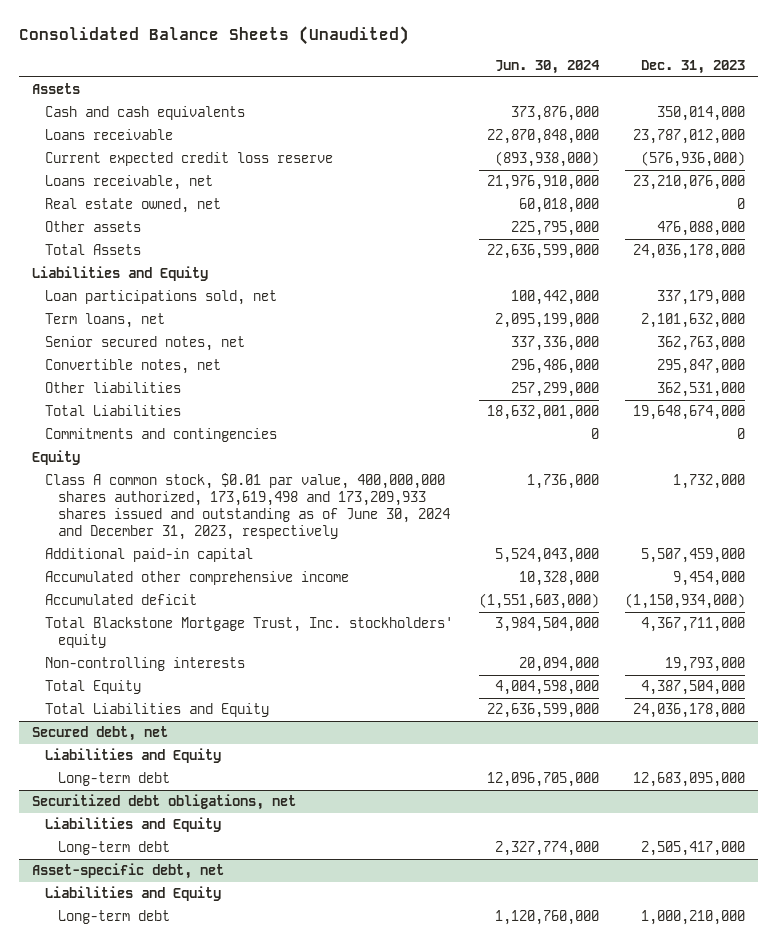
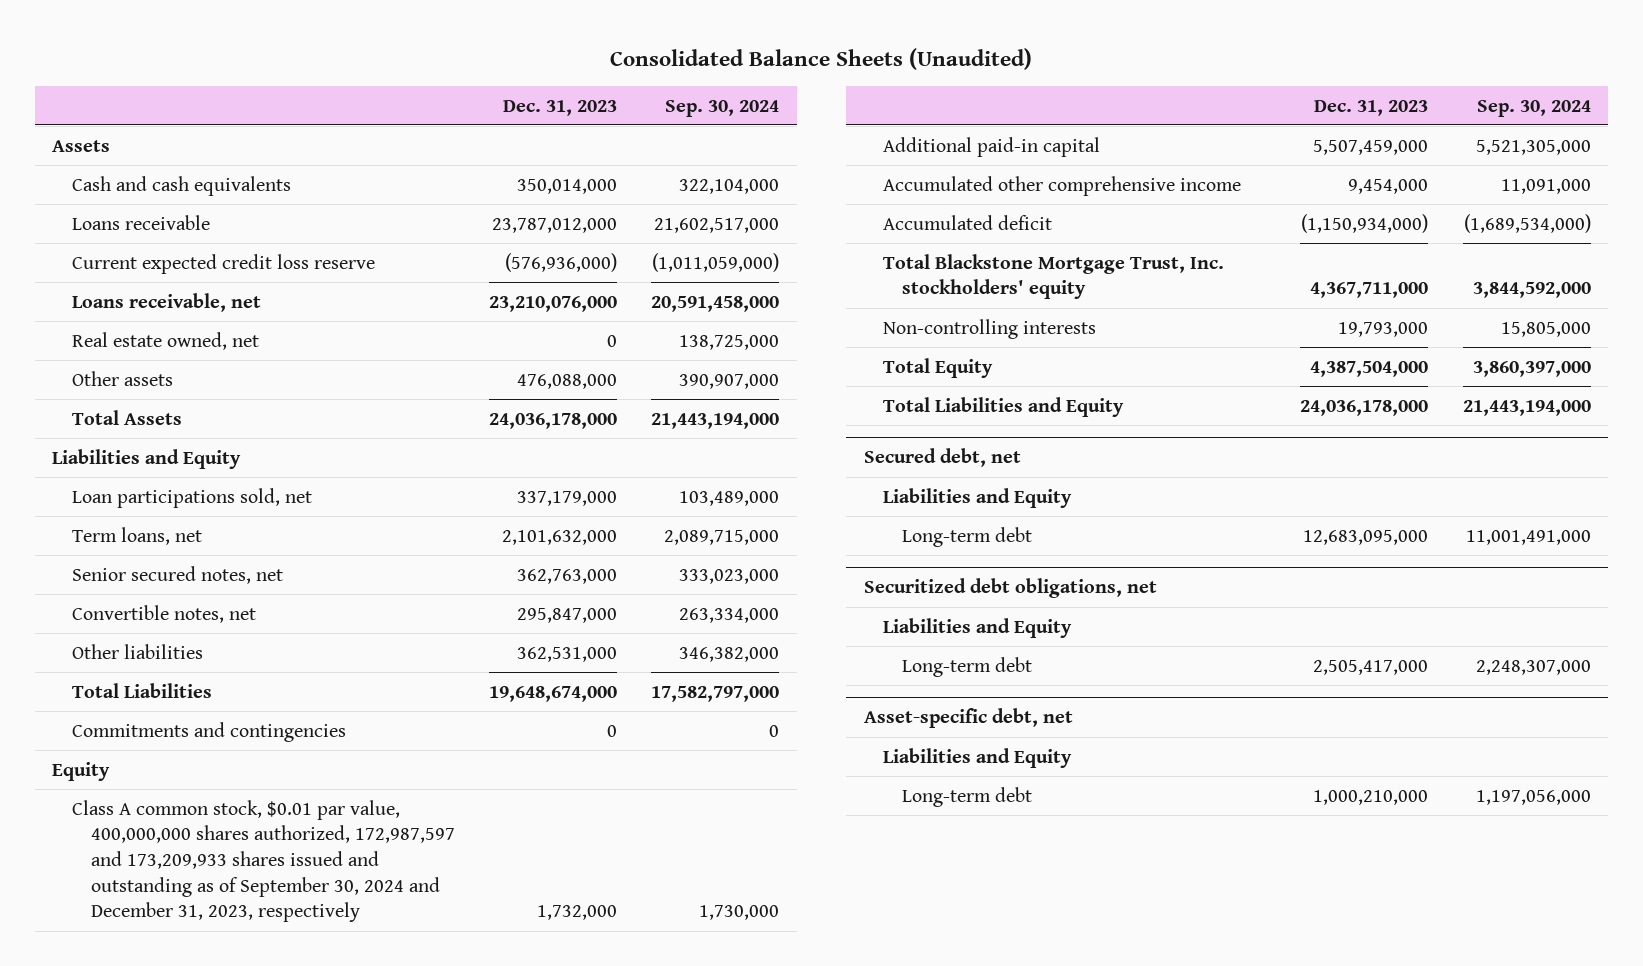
- | Jun. 30, 2024 | Dec. 31, 2023
+ | Dec. 31, 2023 | Sep. 30, 2024
- Class A common stock, $0.01 par value, 400,000,000 shares authorized, 173,619,498 and 173,209,933 shares issued and outstanding as of June 30, 2024 and December 31, 2023, respectively | 1,736,000 | 1,732,000
+ Class A common stock, $0.01 par value, 400,000,000 shares authorized, 172,987,597 and 173,209,933 shares issued and outstanding as of September 30, 2024 and December 31, 2023, respectively | 1,732,000 | 1,730,000

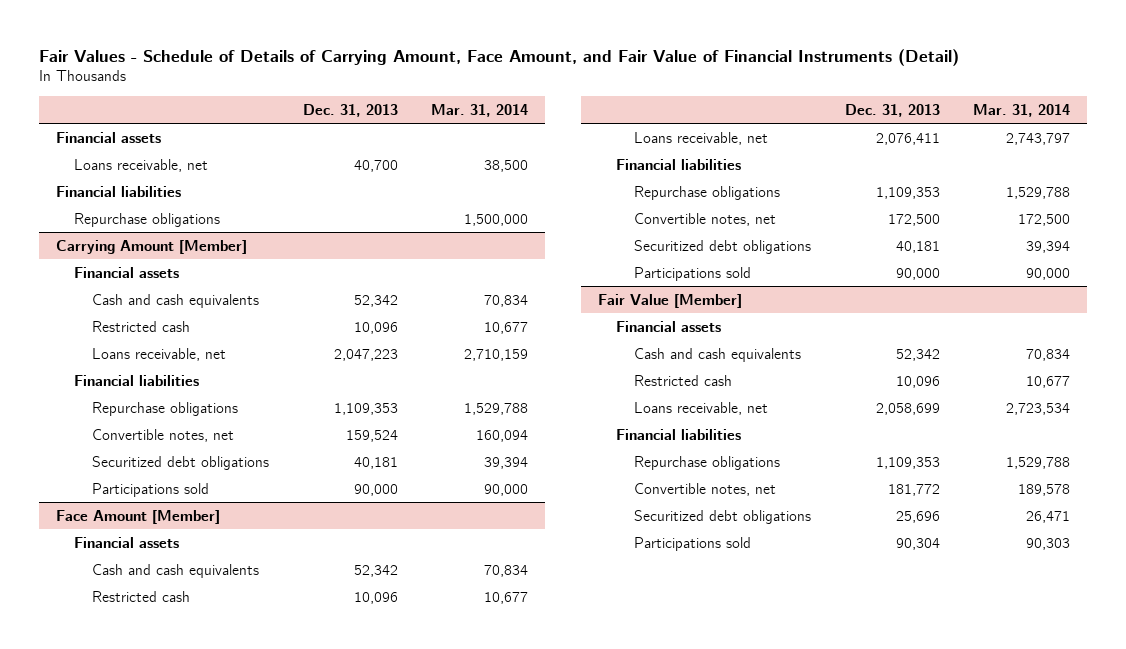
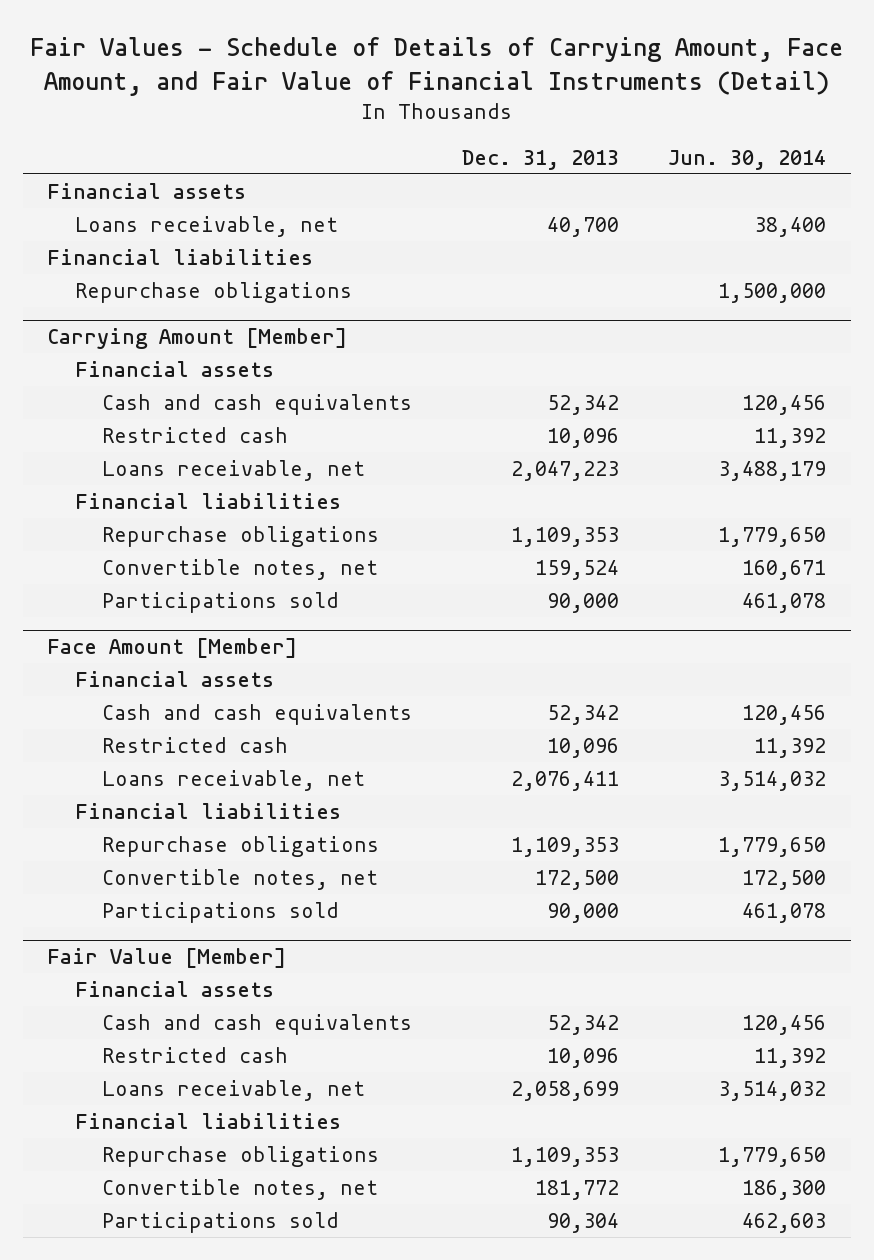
- | Dec. 31, 2013 | Mar. 31, 2014
+ | Dec. 31, 2013 | Jun. 30, 2014
@ Carrying Amount [Member]
- Securitized debt obligations | 40,181 | 39,394
@ Face Amount [Member]
- Securitized debt obligations | 40,181 | 39,394
@ Fair Value [Member]
- Securitized debt obligations | 25,696 | 26,471

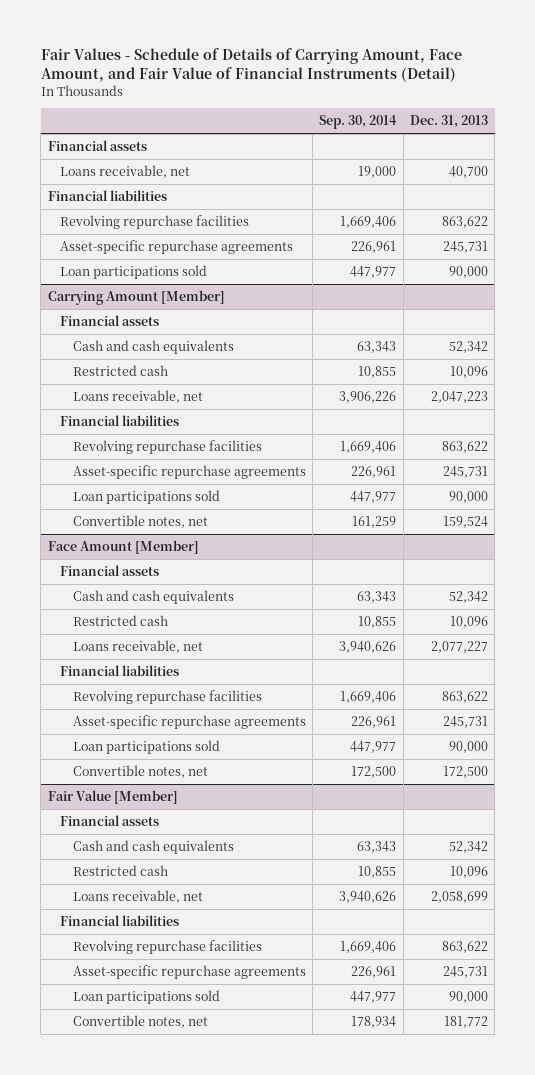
- | Dec. 31, 2013 | Jun. 30, 2014
+ | Sep. 30, 2014 | Dec. 31, 2013
- Repurchase obligations | | 1,500,000
+ Revolving repurchase facilities | 1,669,406 | 863,622
+ Asset-specific repurchase agreements | 226,961 | 245,731
+ Loan participations sold | 447,977 | 90,000
@ Carrying Amount [Member]
- Repurchase obligations | 1,109,353 | 1,779,650
+ Revolving repurchase facilities | 1,669,406 | 863,622
+ Asset-specific repurchase agreements | 226,961 | 245,731
+ Loan participations sold | 447,977 | 90,000
- Participations sold | 90,000 | 461,078
@ Face Amount [Member]
- Loans receivable, net | 2,076,411 | 3,514,032
+ Loans receivable, net | 3,940,626 | 2,077,227
- Repurchase obligations | 1,109,353 | 1,779,650
+ Revolving repurchase facilities | 1,669,406 | 863,622
+ Asset-specific repurchase agreements | 226,961 | 245,731
+ Loan participations sold | 447,977 | 90,000
- Participations sold | 90,000 | 461,078
@ Fair Value [Member]
- Repurchase obligations | 1,109,353 | 1,779,650
+ Revolving repurchase facilities | 1,669,406 | 863,622
+ Asset-specific repurchase agreements | 226,961 | 245,731
+ Loan participations sold | 447,977 | 90,000
- Participations sold | 90,304 | 462,603

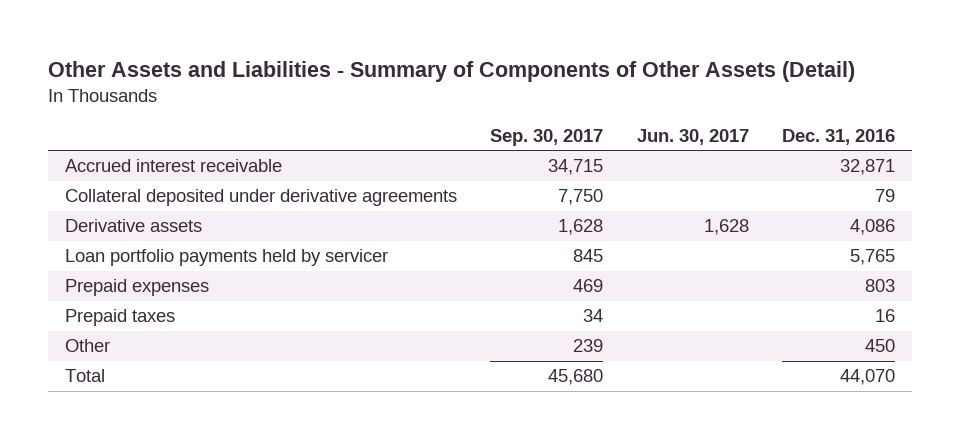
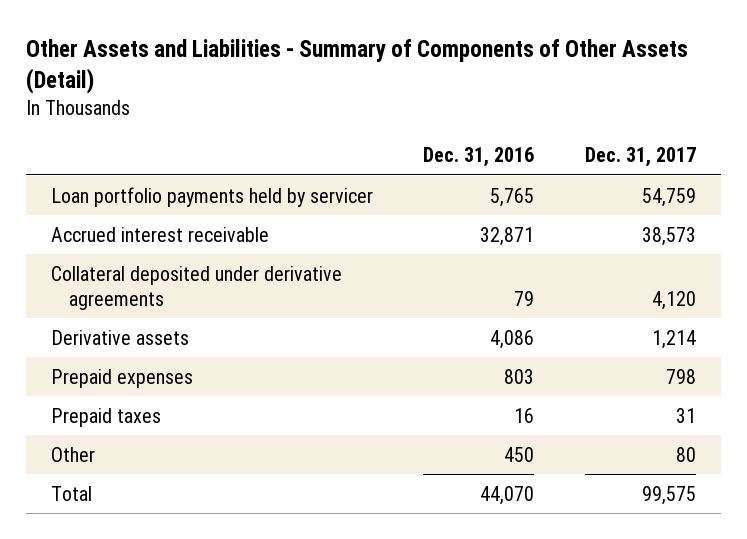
- | Sep. 30, 2017 | Jun. 30, 2017 | Dec. 31, 2016
+ | Dec. 31, 2016 | Dec. 31, 2017
moved up: Loan portfolio payments held by servicer | 5,765 | 54,759

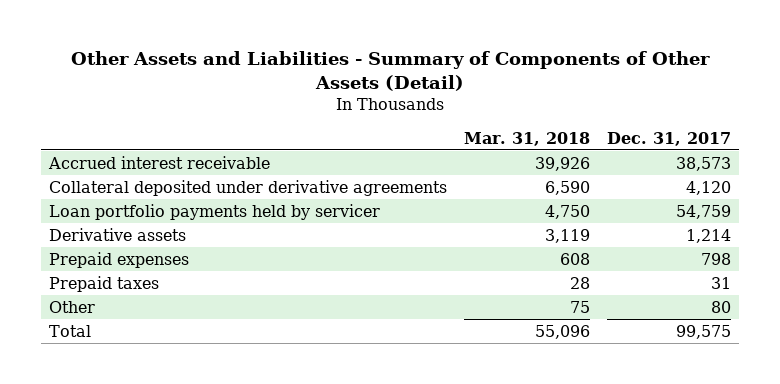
- | Dec. 31, 2016 | Dec. 31, 2017
+ | Mar. 31, 2018 | Dec. 31, 2017
moved down: Loan portfolio payments held by servicer | 4,750 | 54,759

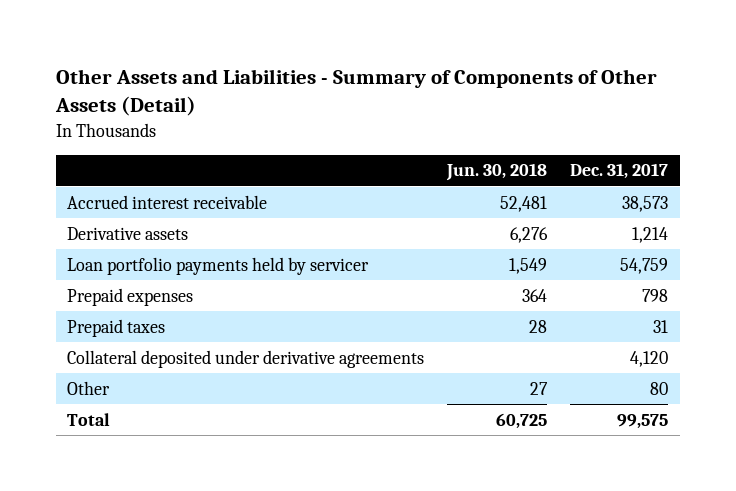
- | Mar. 31, 2018 | Dec. 31, 2017
+ | Jun. 30, 2018 | Dec. 31, 2017
moved down: Loan portfolio payments held by servicer | 1,549 | 54,759
moved down: Collateral deposited under derivative agreements | | 4,120

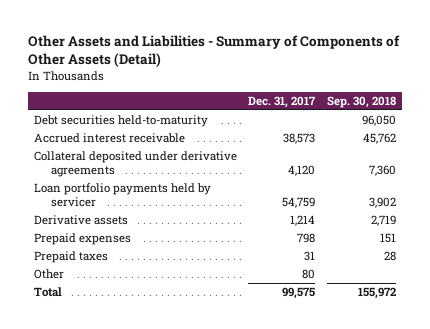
- | Jun. 30, 2018 | Dec. 31, 2017
+ | Dec. 31, 2017 | Sep. 30, 2018
+ Debt securities held-to-maturity | | 96,050
moved up: Collateral deposited under derivative agreements | 4,120 | 7,360
moved down: Derivative assets | 1,214 | 2,719

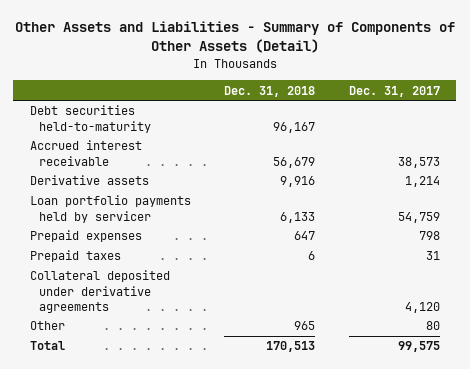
- | Dec. 31, 2017 | Sep. 30, 2018
+ | Dec. 31, 2018 | Dec. 31, 2017
moved down: Loan portfolio payments held by servicer | 6,133 | 54,759
moved down: Collateral deposited under derivative agreements | | 4,120

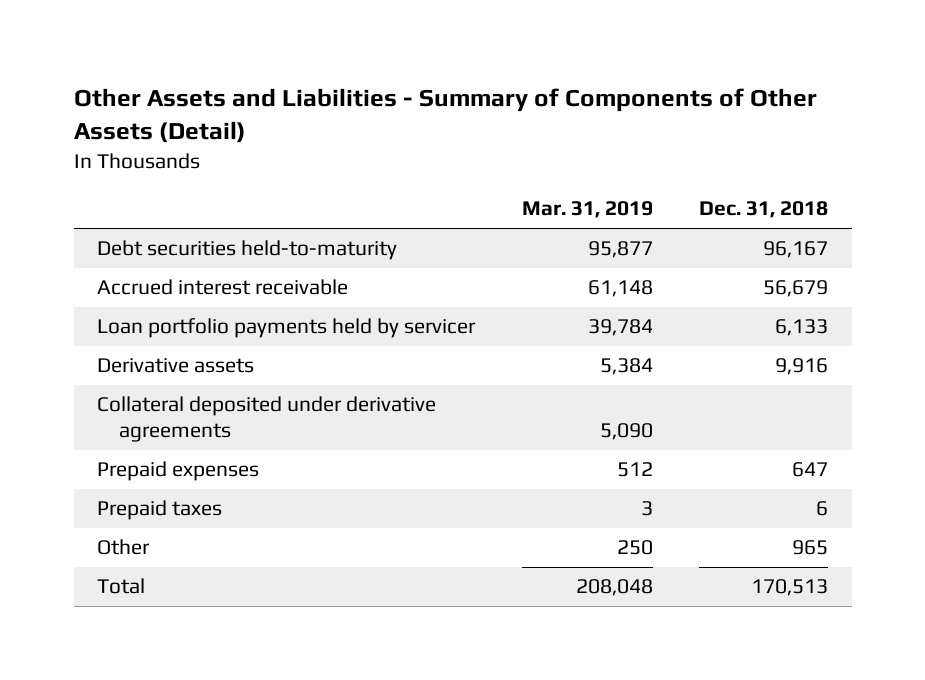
- | Dec. 31, 2018 | Dec. 31, 2017
+ | Mar. 31, 2019 | Dec. 31, 2018
moved down: Derivative assets | 5,384 | 9,916
moved up: Collateral deposited under derivative agreements | 5,090 |

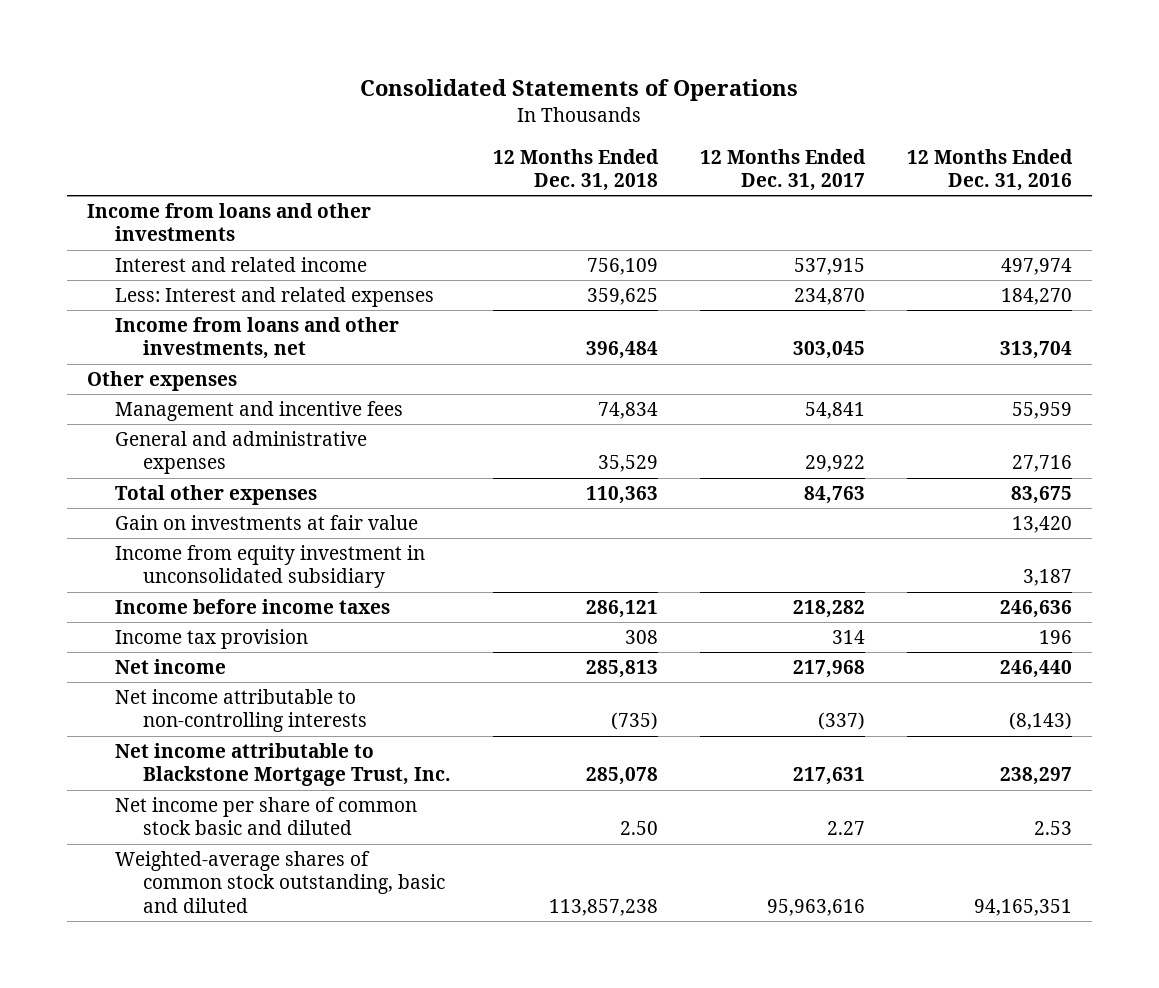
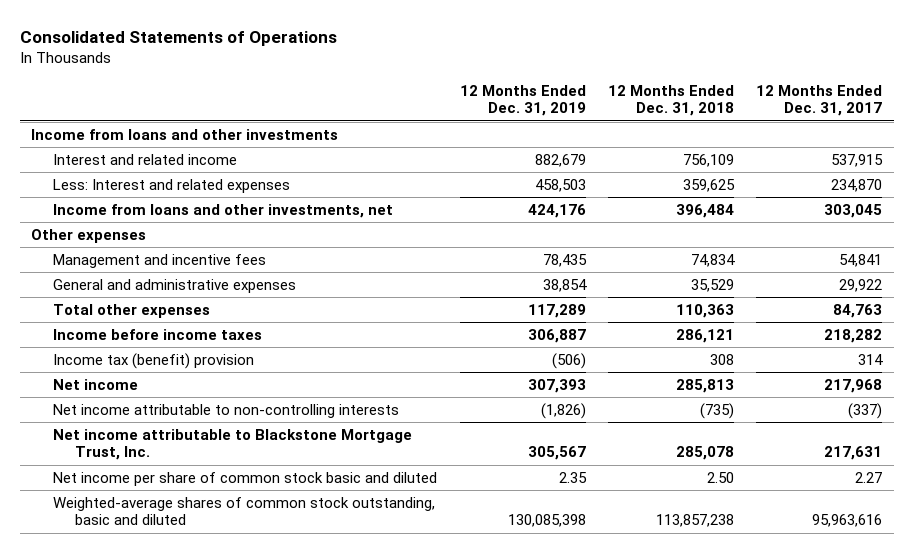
- | 12 Months Ended Dec. 31, 2018 | 12 Months Ended Dec. 31, 2017 | 12 Months Ended Dec. 31, 2016
+ | 12 Months Ended Dec. 31, 2019 | 12 Months Ended Dec. 31, 2018 | 12 Months Ended Dec. 31, 2017
- Gain on investments at fair value | | | 13,420
- Income from equity investment in unconsolidated subsidiary | | | 3,187
- Income tax provision | 308 | 314 | 196
+ Income tax (benefit) provision | (506) | 308 | 314

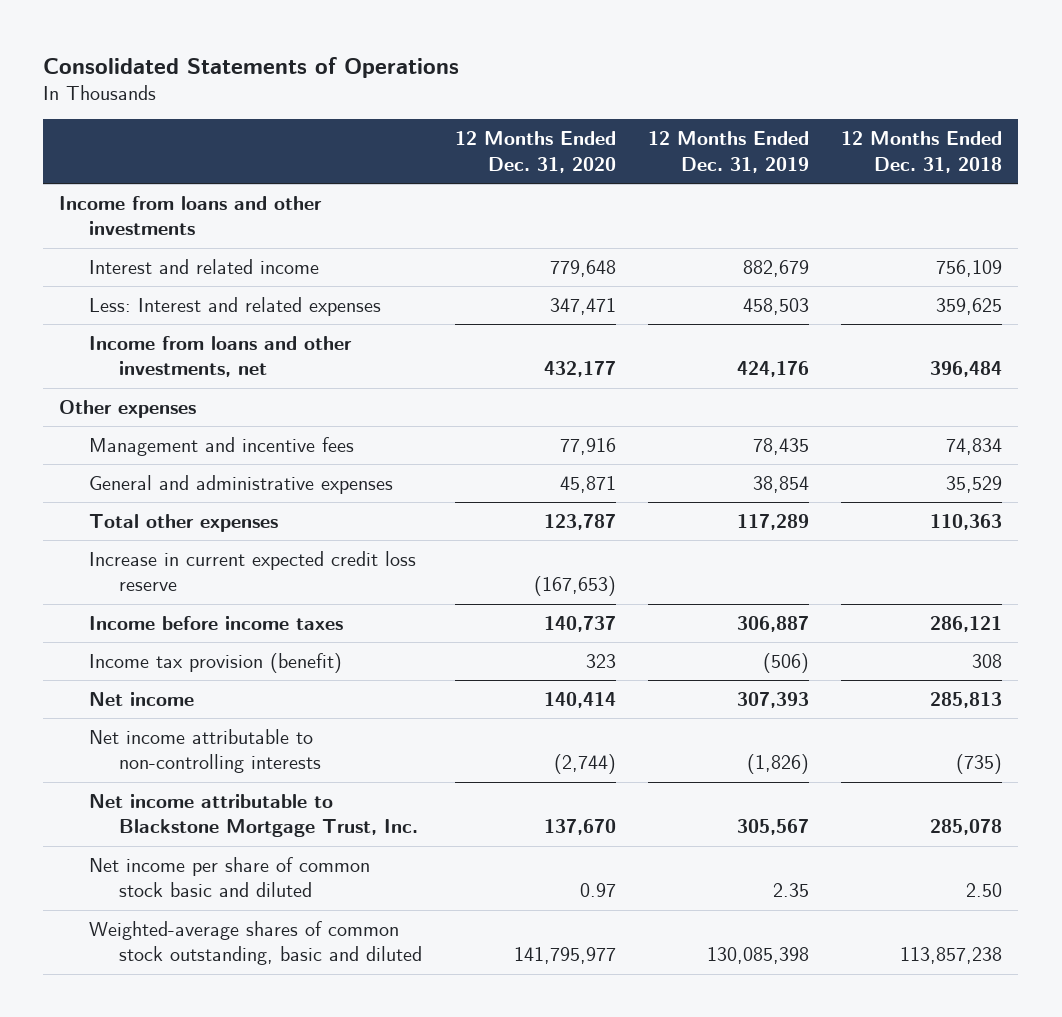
- | 12 Months Ended Dec. 31, 2019 | 12 Months Ended Dec. 31, 2018 | 12 Months Ended Dec. 31, 2017
+ | 12 Months Ended Dec. 31, 2020 | 12 Months Ended Dec. 31, 2019 | 12 Months Ended Dec. 31, 2018
+ Increase in current expected credit loss reserve | (167,653) | |
- Income tax (benefit) provision | (506) | 308 | 314
+ Income tax provision (benefit) | 323 | (506) | 308

